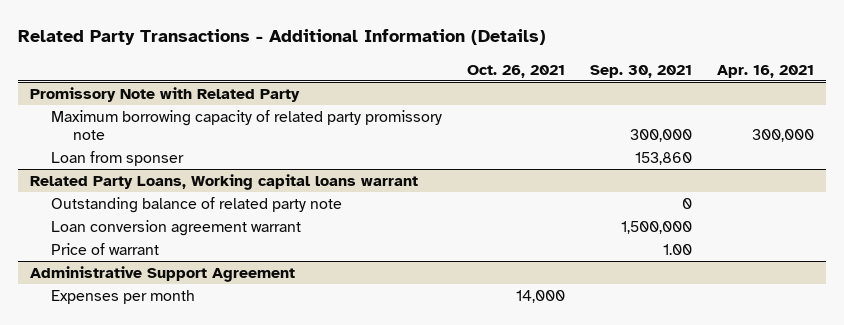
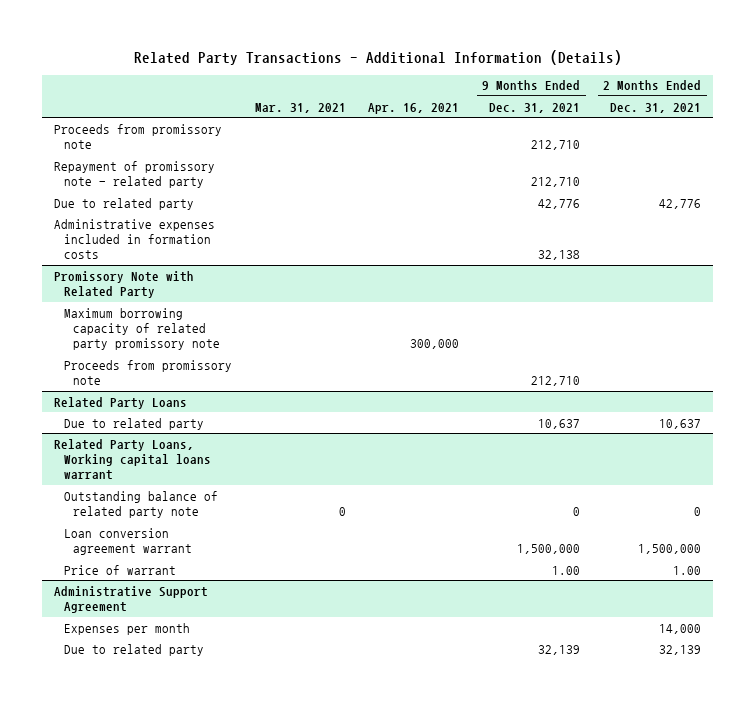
- | Oct. 26, 2021 | Sep. 30, 2021 | Apr. 16, 2021
+ | Mar. 31, 2021 | Apr. 16, 2021 | 9 Months Ended Dec. 31, 2021 | 2 Months Ended Dec. 31, 2021
+ Proceeds from promissory note | | | 212,710 |
+ Repayment of promissory note - related party | | | 212,710 |
+ Due to related party | | | 42,776 | 42,776
+ Administrative expenses included in formation costs | | | 32,138 |
@ Promissory Note with Related Party
- Loan from sponser | | 153,860 |
+ Proceeds from promissory note | | | 212,710 |
+ Related Party Loans
+ Due to related party | | | 10,637 | 10,637
@ Administrative Support Agreement
+ Due to related party | | | 32,139 | 32,139

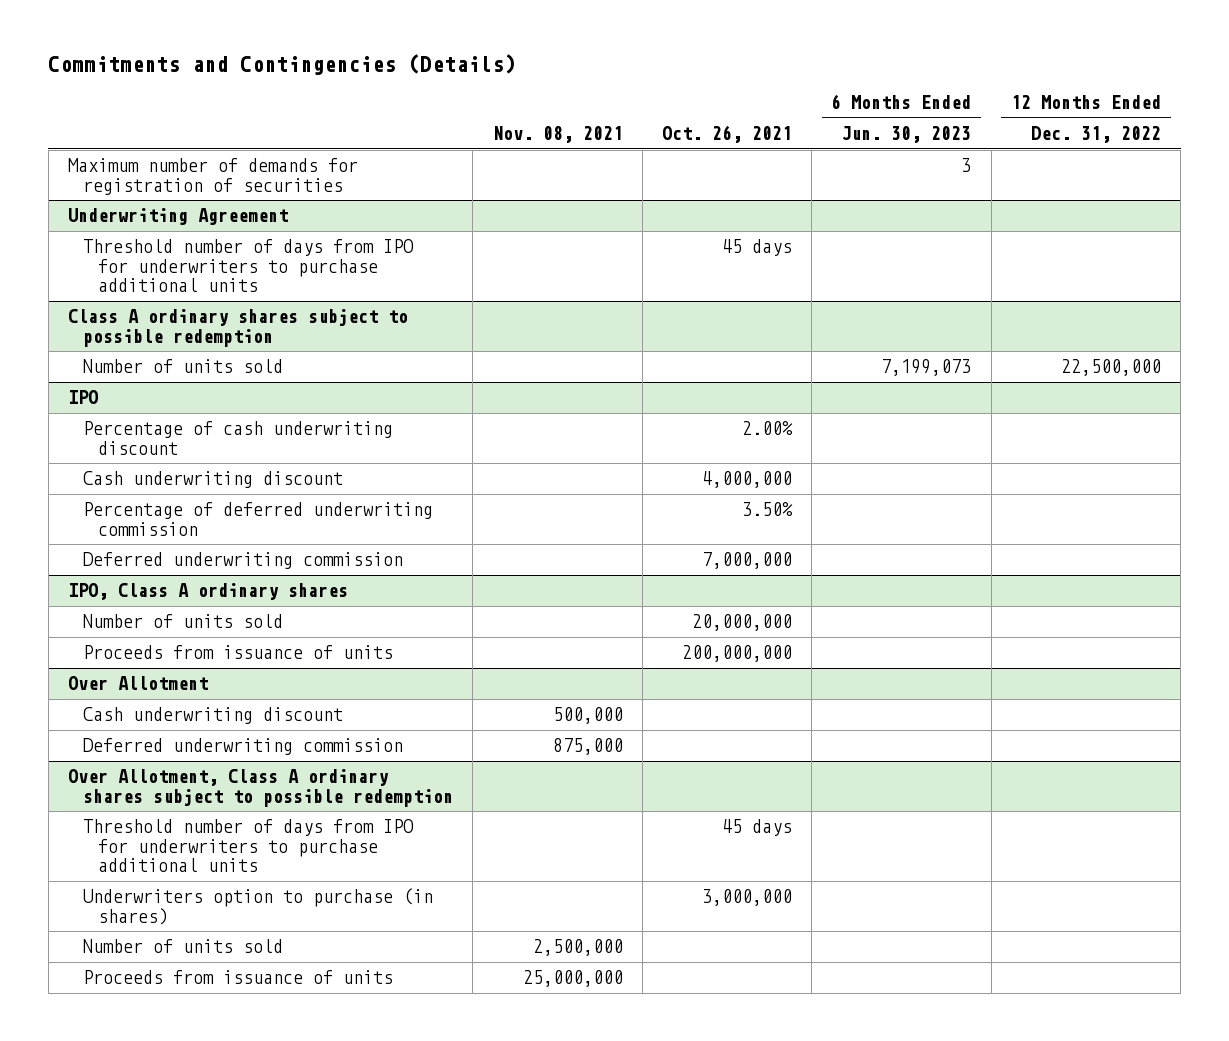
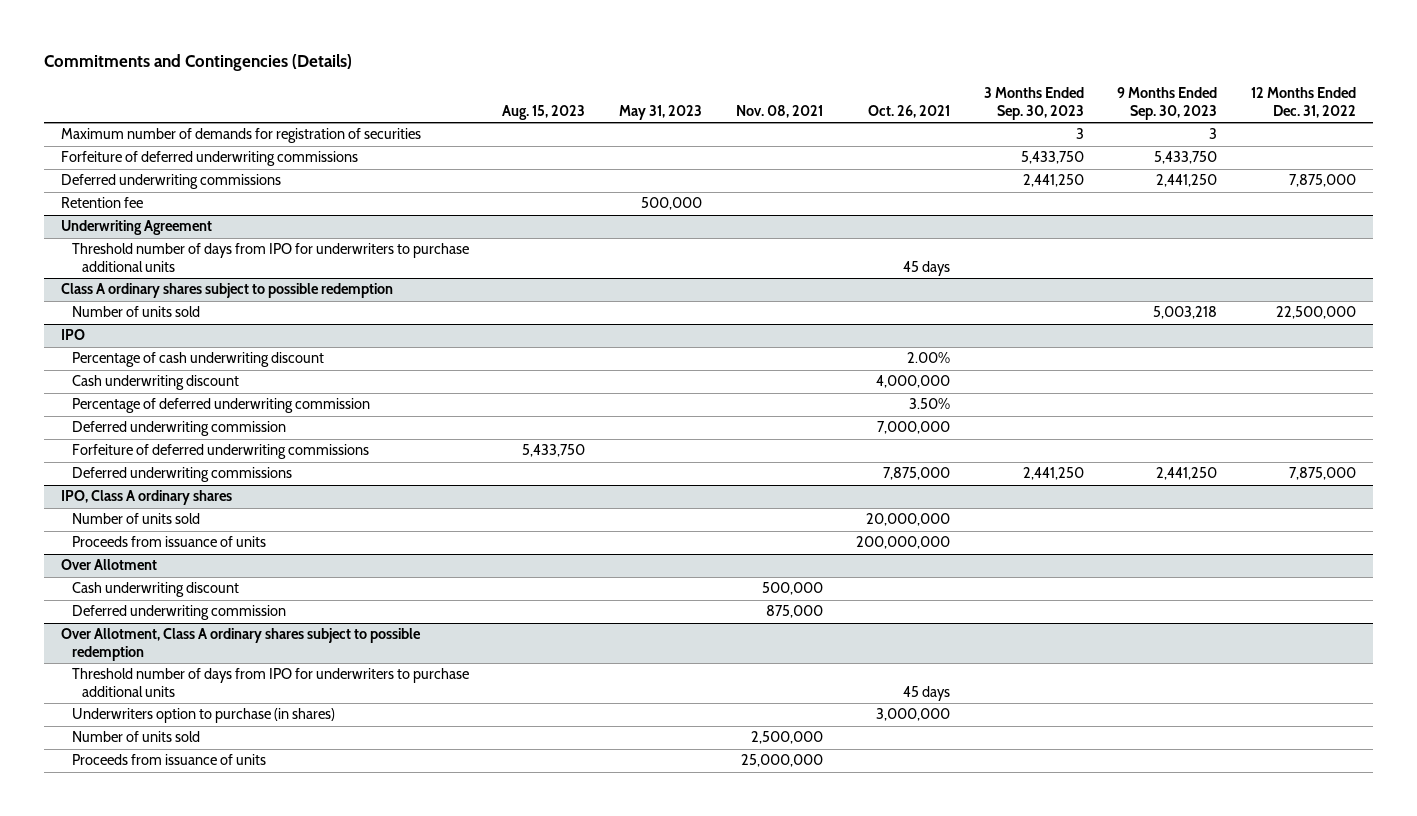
- | Nov. 08, 2021 | Oct. 26, 2021 | 6 Months Ended Jun. 30, 2023 | 12 Months Ended Dec. 31, 2022
+ | Aug. 15, 2023 | May 31, 2023 | Nov. 08, 2021 | Oct. 26, 2021 | 3 Months Ended Sep. 30, 2023 | 9 Months Ended Sep. 30, 2023 | 12 Months Ended Dec. 31, 2022
+ Forfeiture of deferred underwriting commissions | | | | | 5,433,750 | 5,433,750 |
+ Deferred underwriting commissions | | | | | 2,441,250 | 2,441,250 | 7,875,000
+ Retention fee | | 500,000 | | | | |
@ IPO
+ Forfeiture of deferred underwriting commissions | 5,433,750 | | | | | |
+ Deferred underwriting commissions | | | | 7,875,000 | 2,441,250 | 2,441,250 | 7,875,000

